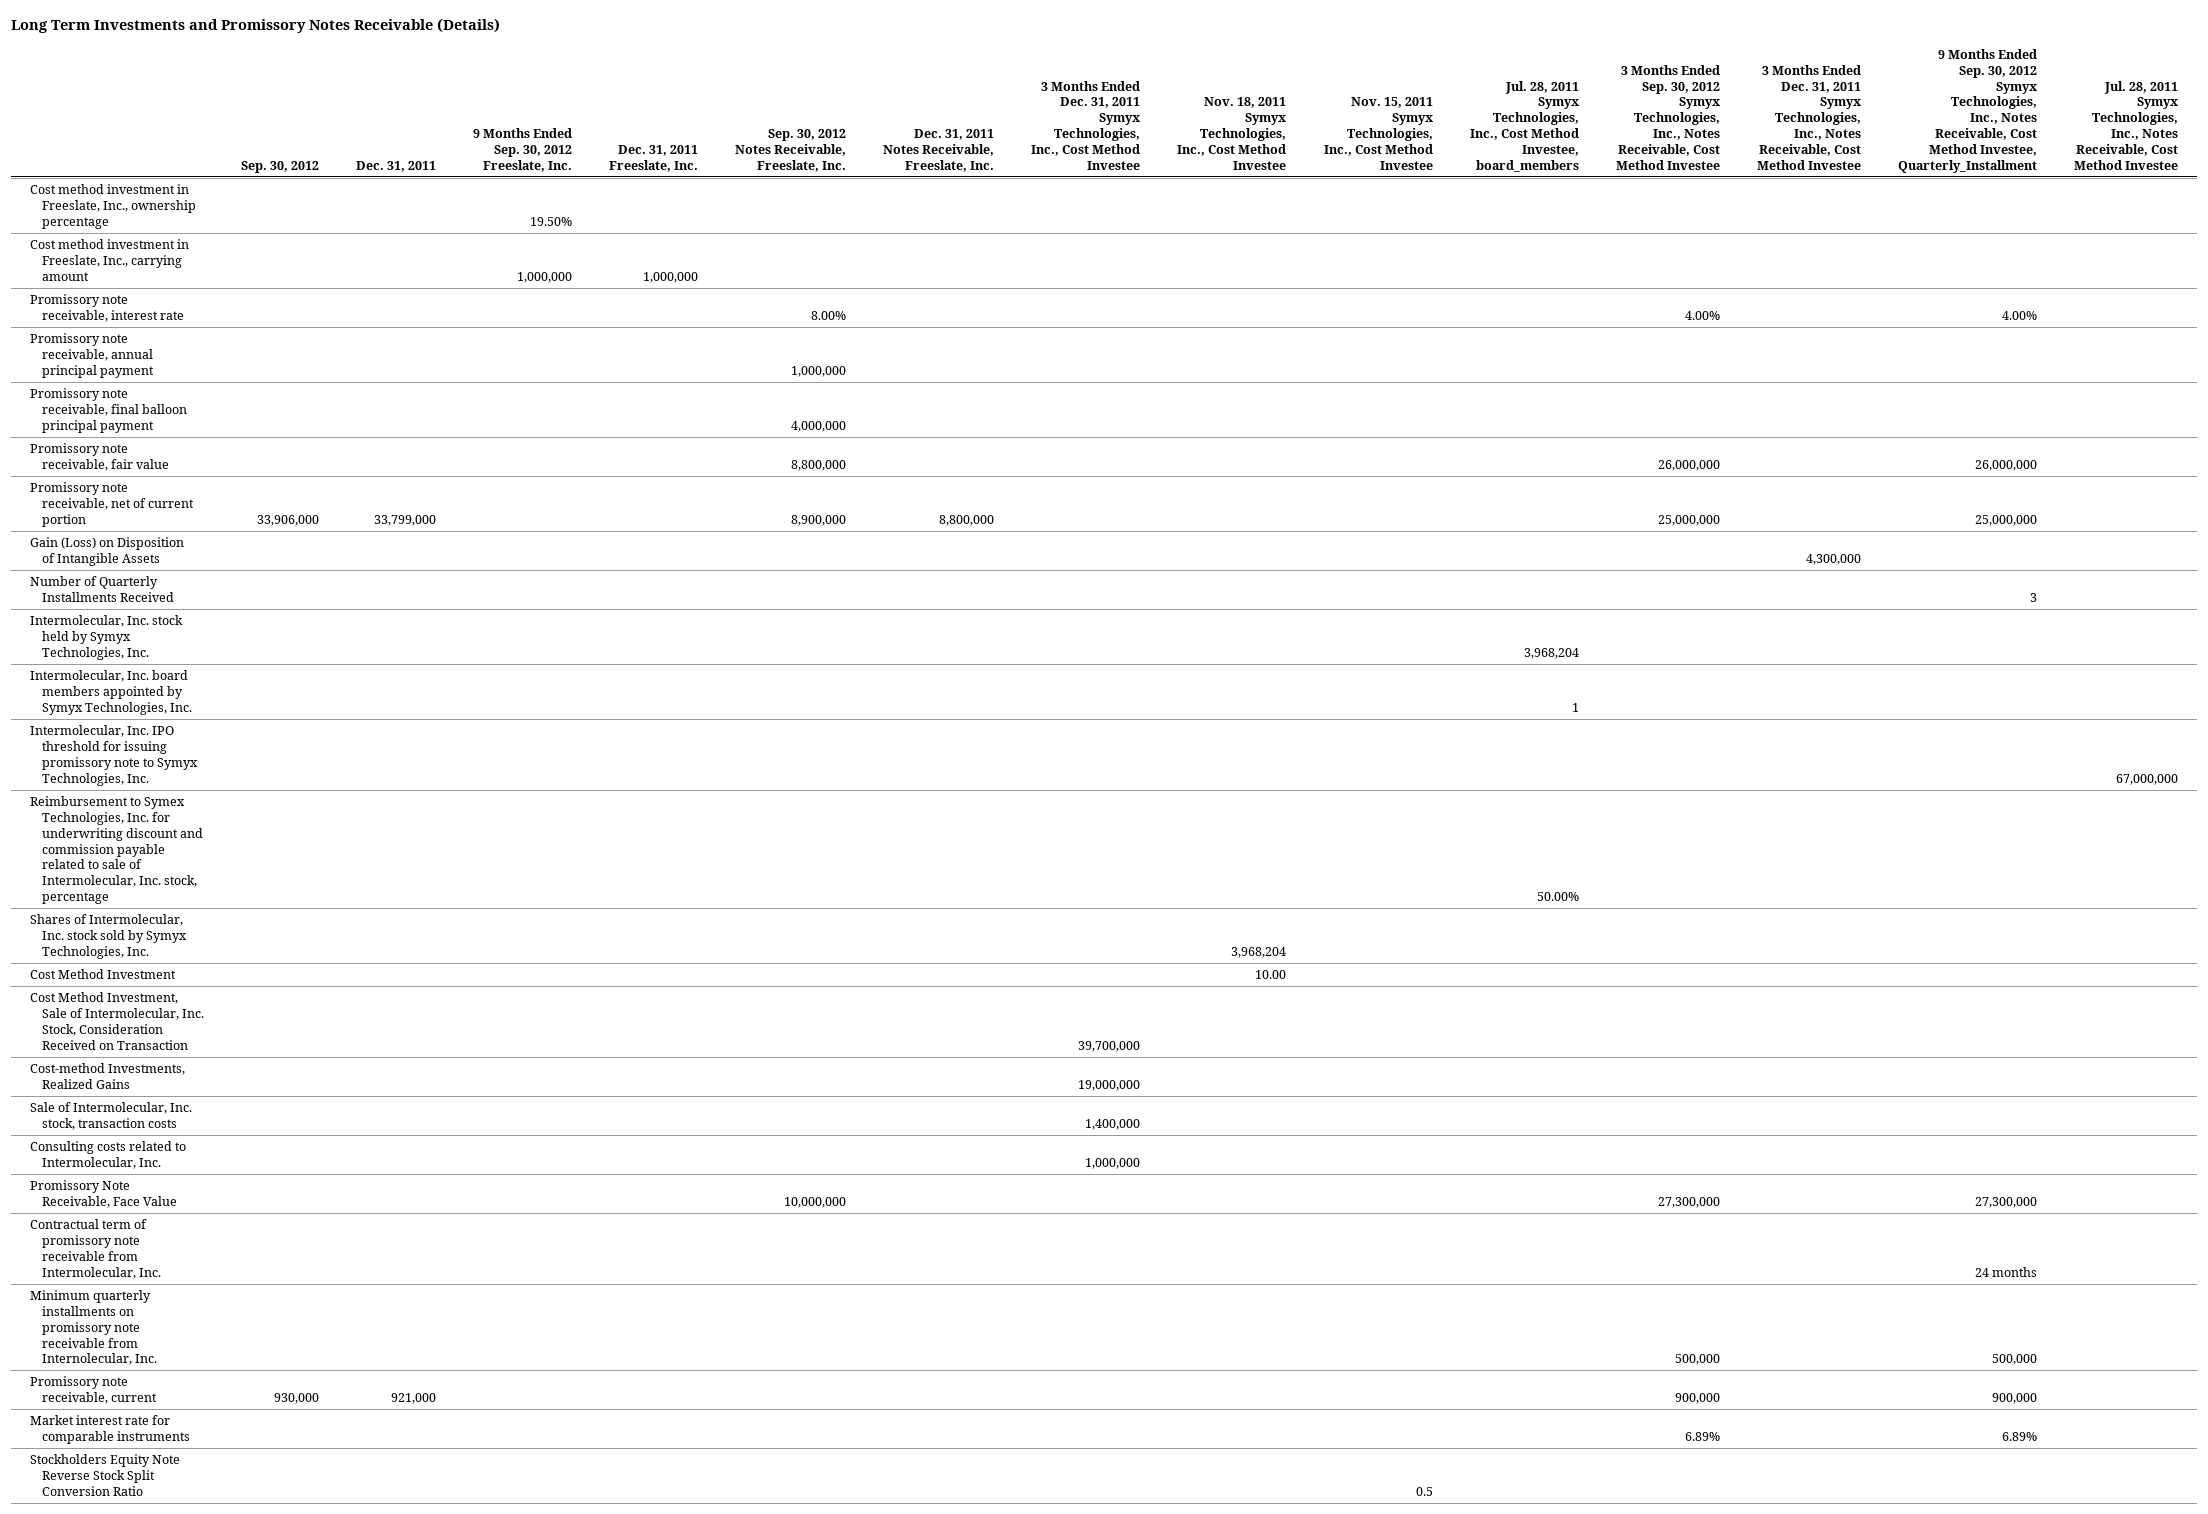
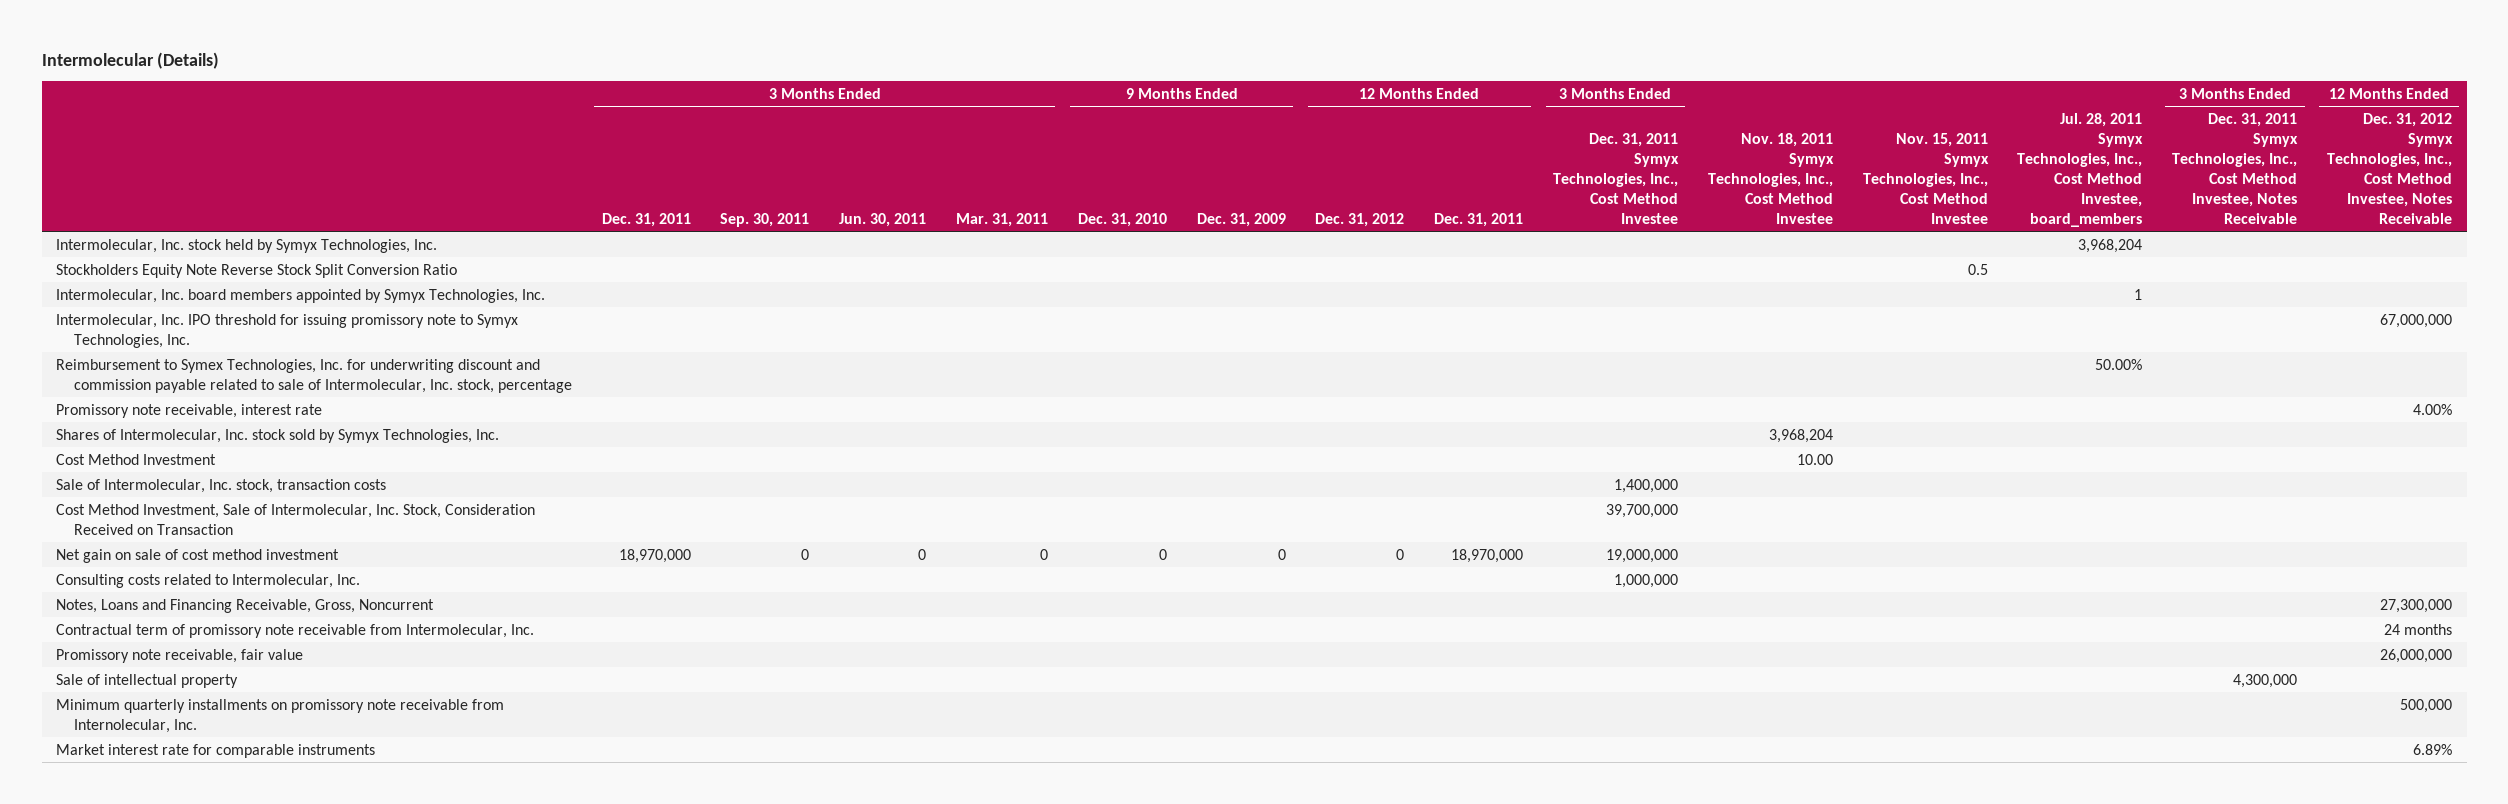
- Long Term Investments and Promissory Notes Receivable (Details)
+ Intermolecular (Details)
- | Sep. 30, 2012 | Dec. 31, 2011 | 9 Months Ended Sep. 30, 2012 Freeslate, Inc. | Dec. 31, 2011 Freeslate, Inc. | Sep. 30, 2012 Notes Receivable, Freeslate, Inc. | Dec. 31, 2011 Notes Receivable, Freeslate, Inc. | 3 Months Ended Dec. 31, 2011 Symyx Technologies, Inc., Cost Method Investee | Nov. 18, 2011 Symyx Technologies, Inc., Cost Method Investee | Nov. 15, 2011 Symyx Technologies, Inc., Cost Method Investee | Jul. 28, 2011 Symyx Technologies, Inc., Cost Method Investee, board_members | 3 Months Ended Sep. 30, 2012 Symyx Technologies, Inc., Notes Receivable, Cost Method Investee | 3 Months Ended Dec. 31, 2011 Symyx Technologies, Inc., Notes Receivable, Cost Method Investee | 9 Months Ended Sep. 30, 2012 Symyx Technologies, Inc., Notes Receivable, Cost Method Investee, Quarterly_Installment | Jul. 28, 2011 Symyx Technologies, Inc., Notes Receivable, Cost Method Investee
+ | 3 Months Ended Dec. 31, 2011 | 3 Months Ended Sep. 30, 2011 | 3 Months Ended Jun. 30, 2011 | 3 Months Ended Mar. 31, 2011 | 9 Months Ended Dec. 31, 2010 | 9 Months Ended Dec. 31, 2009 | 12 Months Ended Dec. 31, 2012 | 12 Months Ended Dec. 31, 2011 | 3 Months Ended Dec. 31, 2011 Symyx Technologies, Inc., Cost Method Investee | Nov. 18, 2011 Symyx Technologies, Inc., Cost Method Investee | Nov. 15, 2011 Symyx Technologies, Inc., Cost Method Investee | Jul. 28, 2011 Symyx Technologies, Inc., Cost Method Investee, board_members | 3 Months Ended Dec. 31, 2011 Symyx Technologies, Inc., Cost Method Investee, Notes Receivable | 12 Months Ended Dec. 31, 2012 Symyx Technologies, Inc., Cost Method Investee, Notes Receivable
- Cost method investment in Freeslate, Inc., ownership percentage | | | 19.50% | | | | | | | | | | |
- Cost method investment in Freeslate, Inc., carrying amount | | | 1,000,000 | 1,000,000 | | | | | | | | | |
- Promissory note receivable, annual principal payment | | | | | 1,000,000 | | | | | | | | |
- Promissory note receivable, final balloon principal payment | | | | | 4,000,000 | | | | | | | | |
- Promissory note receivable, net of current portion | 33,906,000 | 33,799,000 | | | 8,900,000 | 8,800,000 | | | | | 25,000,000 | | 25,000,000 |
- Gain (Loss) on Disposition of Intangible Assets | | | | | | | | | | | | 4,300,000 | |
- Number of Quarterly Installments Received | | | | | | | | | | | | | 3 |
moved up: Stockholders Equity Note Reverse Stock Split Conversion Ratio | | | | | | | | | | | 0.5 | | |
moved down: Promissory note receivable, interest rate | | | | | | | | | | | | | | 4.00%
- Cost-method Investments, Realized Gains | | | | | | | 19,000,000 | | | | | | |
moved down: Cost Method Investment, Sale of Intermolecular, Inc. Stock, Consideration Received on Transaction | | | | | | | | | 39,700,000 | | | | |
+ Net gain on sale of cost method investment | 18,970,000 | 0 | 0 | 0 | 0 | 0 | 0 | 18,970,000 | 19,000,000 | | | | |
- Promissory Note Receivable, Face Value | | | | | 10,000,000 | | | | | | 27,300,000 | | 27,300,000 |
+ Notes, Loans and Financing Receivable, Gross, Noncurrent | | | | | | | | | | | | | | 27,300,000
moved down: Promissory note receivable, fair value | | | | | | | | | | | | | | 26,000,000
+ Sale of intellectual property | | | | | | | | | | | | | 4,300,000 |
- Promissory note receivable, current | 930,000 | 921,000 | | | | | | | | | 900,000 | | 900,000 |

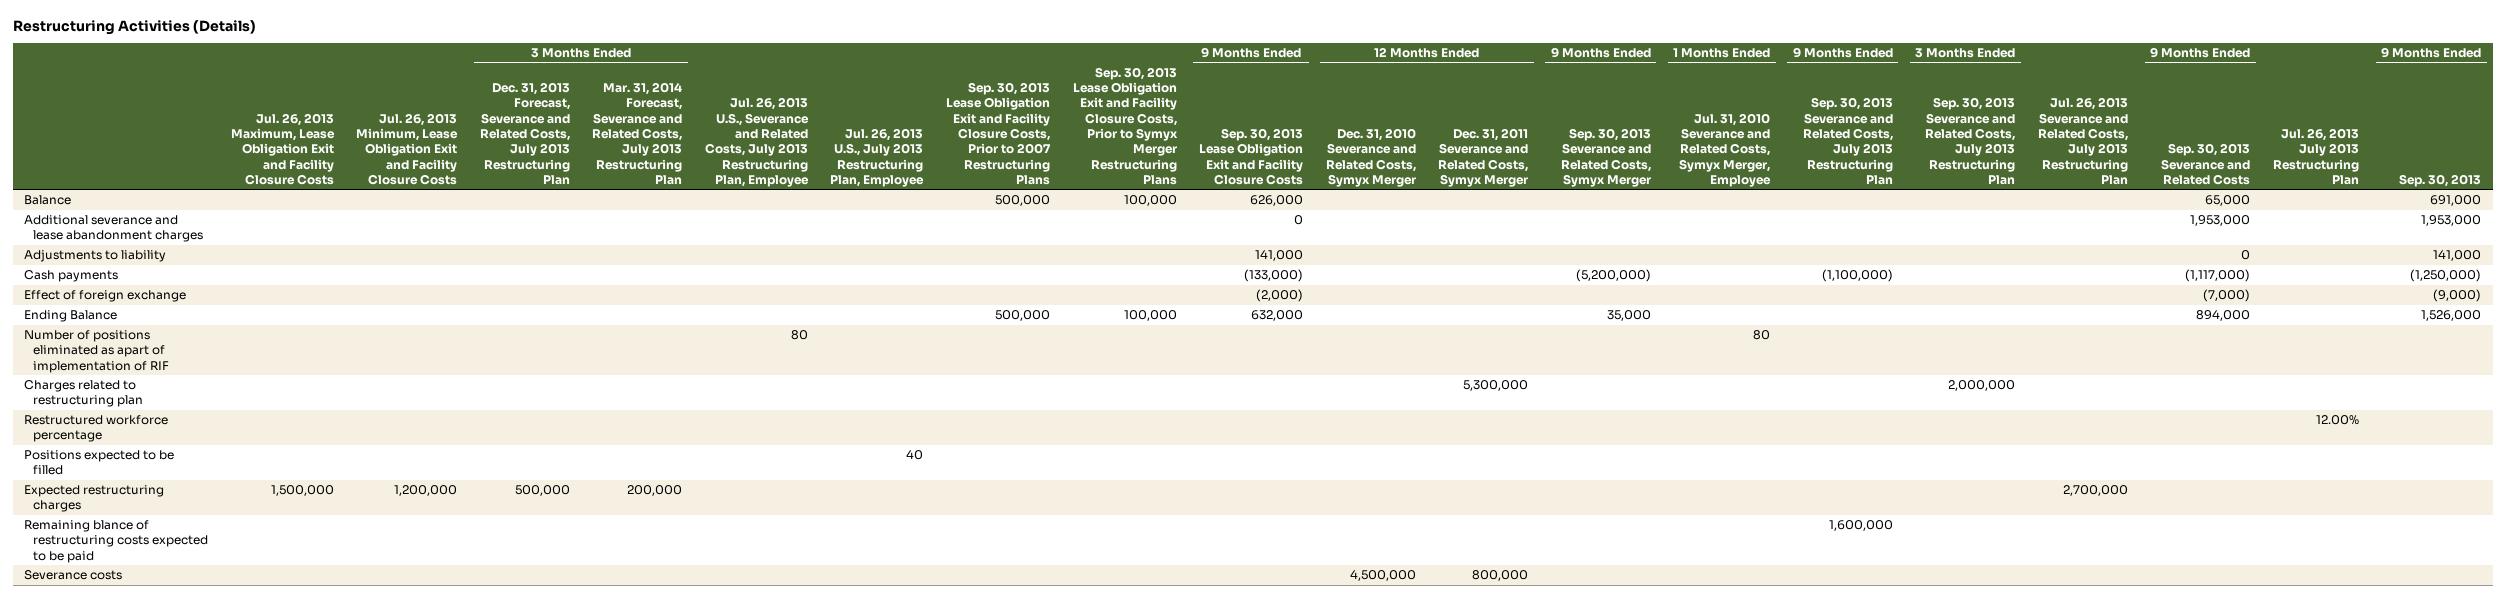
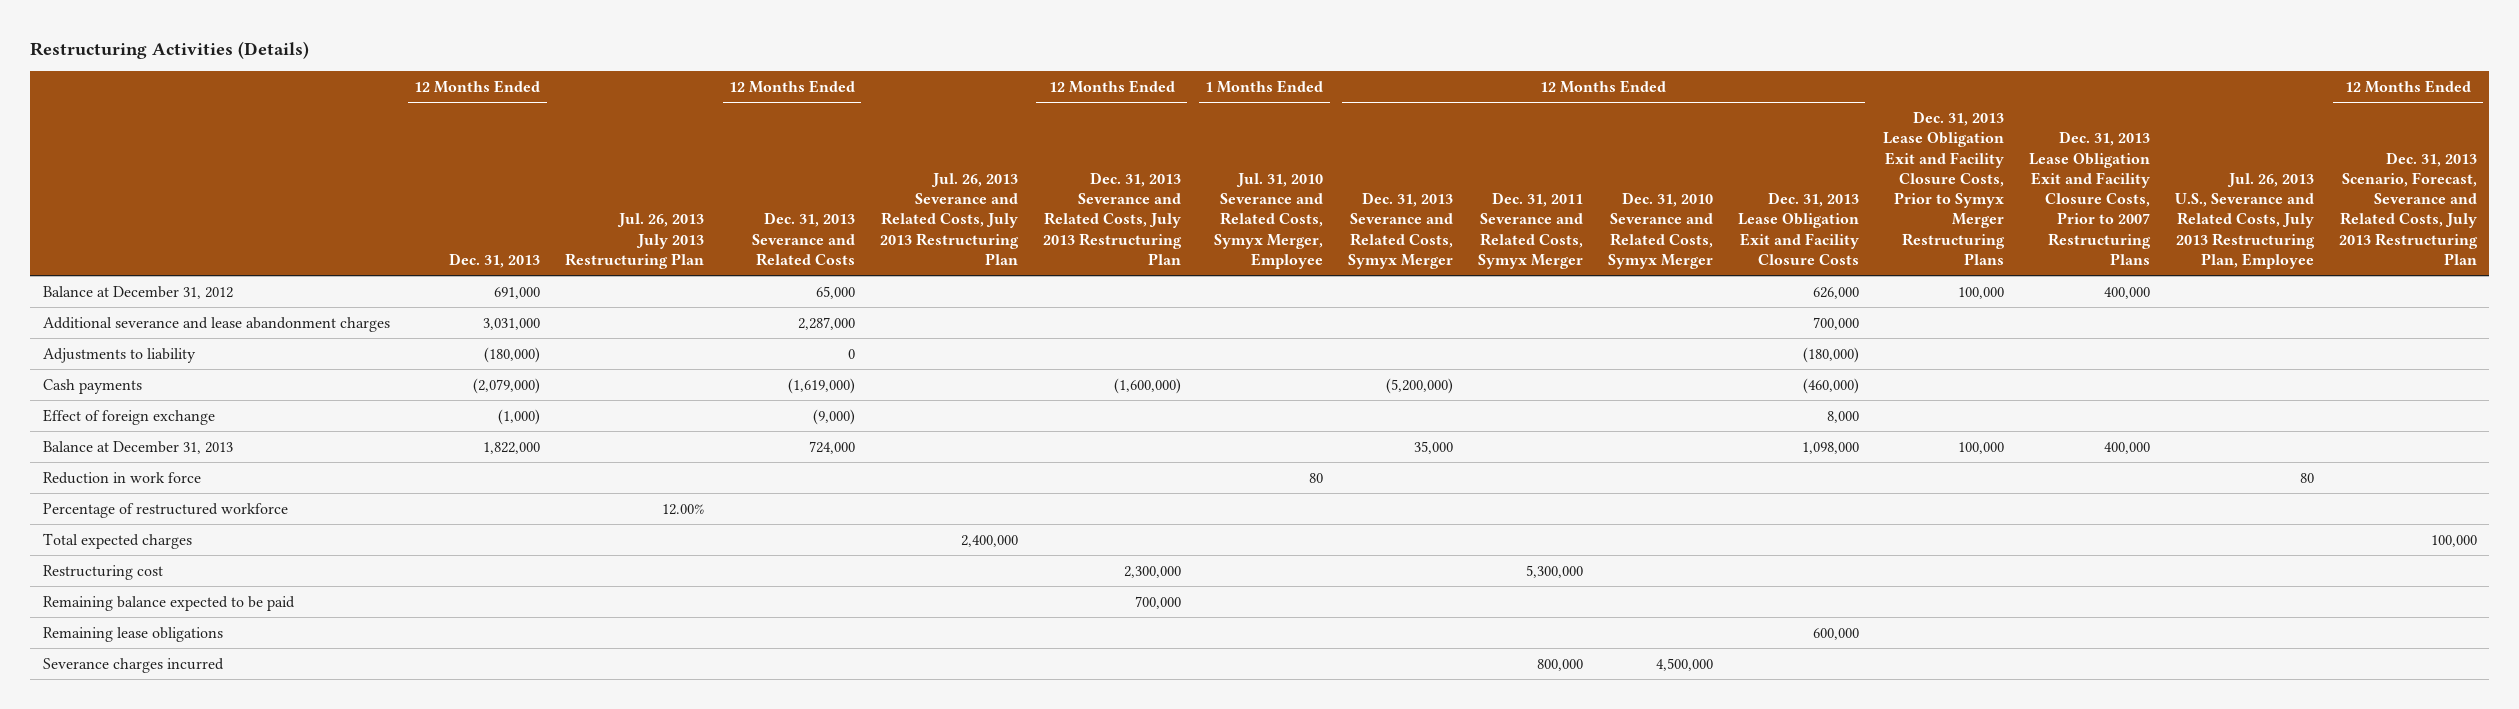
- | Jul. 26, 2013 Maximum, Lease Obligation Exit and Facility Closure Costs | Jul. 26, 2013 Minimum, Lease Obligation Exit and Facility Closure Costs | 3 Months Ended Dec. 31, 2013 Forecast, Severance and Related Costs, July 2013 Restructuring Plan | 3 Months Ended Mar. 31, 2014 Forecast, Severance and Related Costs, July 2013 Restructuring Plan | Jul. 26, 2013 U.S., Severance and Related Costs, July 2013 Restructuring Plan, Employee | Jul. 26, 2013 U.S., July 2013 Restructuring Plan, Employee | Sep. 30, 2013 Lease Obligation Exit and Facility Closure Costs, Prior to 2007 Restructuring Plans | Sep. 30, 2013 Lease Obligation Exit and Facility Closure Costs, Prior to Symyx Merger Restructuring Plans | 9 Months Ended Sep. 30, 2013 Lease Obligation Exit and Facility Closure Costs | 12 Months Ended Dec. 31, 2010 Severance and Related Costs, Symyx Merger | 12 Months Ended Dec. 31, 2011 Severance and Related Costs, Symyx Merger | 9 Months Ended Sep. 30, 2013 Severance and Related Costs, Symyx Merger | 1 Months Ended Jul. 31, 2010 Severance and Related Costs, Symyx Merger, Employee | 9 Months Ended Sep. 30, 2013 Severance and Related Costs, July 2013 Restructuring Plan | 3 Months Ended Sep. 30, 2013 Severance and Related Costs, July 2013 Restructuring Plan | Jul. 26, 2013 Severance and Related Costs, July 2013 Restructuring Plan | 9 Months Ended Sep. 30, 2013 Severance and Related Costs | Jul. 26, 2013 July 2013 Restructuring Plan | 9 Months Ended Sep. 30, 2013
+ | 12 Months Ended Dec. 31, 2013 | Jul. 26, 2013 July 2013 Restructuring Plan | 12 Months Ended Dec. 31, 2013 Severance and Related Costs | Jul. 26, 2013 Severance and Related Costs, July 2013 Restructuring Plan | 12 Months Ended Dec. 31, 2013 Severance and Related Costs, July 2013 Restructuring Plan | 1 Months Ended Jul. 31, 2010 Severance and Related Costs, Symyx Merger, Employee | 12 Months Ended Dec. 31, 2013 Severance and Related Costs, Symyx Merger | 12 Months Ended Dec. 31, 2011 Severance and Related Costs, Symyx Merger | 12 Months Ended Dec. 31, 2010 Severance and Related Costs, Symyx Merger | 12 Months Ended Dec. 31, 2013 Lease Obligation Exit and Facility Closure Costs | Dec. 31, 2013 Lease Obligation Exit and Facility Closure Costs, Prior to Symyx Merger Restructuring Plans | Dec. 31, 2013 Lease Obligation Exit and Facility Closure Costs, Prior to 2007 Restructuring Plans | Jul. 26, 2013 U.S., Severance and Related Costs, July 2013 Restructuring Plan, Employee | 12 Months Ended Dec. 31, 2013 Scenario, Forecast, Severance and Related Costs, July 2013 Restructuring Plan
- Balance | | | | | | | 500,000 | 100,000 | 626,000 | | | | | | | | 65,000 | | 691,000
+ Balance at December 31, 2012 | 691,000 | | 65,000 | | | | | | | 626,000 | 100,000 | 400,000 | |
- Ending Balance | | | | | | | 500,000 | 100,000 | 632,000 | | | 35,000 | | | | | 894,000 | | 1,526,000
- Number of positions eliminated as apart of implementation of RIF | | | | | 80 | | | | | | | | 80 | | | | | |
- Charges related to restructuring plan | | | | | | | | | | | 5,300,000 | | | | 2,000,000 | | | |
- Restructured workforce percentage | | | | | | | | | | | | | | | | | | 12.00% |
- Positions expected to be filled | | | | | | 40 | | | | | | | | | | | | |
- Expected restructuring charges | 1,500,000 | 1,200,000 | 500,000 | 200,000 | | | | | | | | | | | | 2,700,000 | | |
- Remaining blance of restructuring costs expected to be paid | | | | | | | | | | | | | | 1,600,000 | | | | |
- Severance costs | | | | | | | | | | 4,500,000 | 800,000 | | | | | | | |
+ Balance at December 31, 2013 | 1,822,000 | | 724,000 | | | | 35,000 | | | 1,098,000 | 100,000 | 400,000 | |
+ Reduction in work force | | | | | | 80 | | | | | | | 80 |
+ Percentage of restructured workforce | | 12.00% | | | | | | | | | | | |
+ Total expected charges | | | | 2,400,000 | | | | | | | | | | 100,000
+ Restructuring cost | | | | | 2,300,000 | | | 5,300,000 | | | | | |
+ Remaining balance expected to be paid | | | | | 700,000 | | | | | | | | |
+ Remaining lease obligations | | | | | | | | | | 600,000 | | | |
+ Severance charges incurred | | | | | | | | 800,000 | 4,500,000 | | | | |

